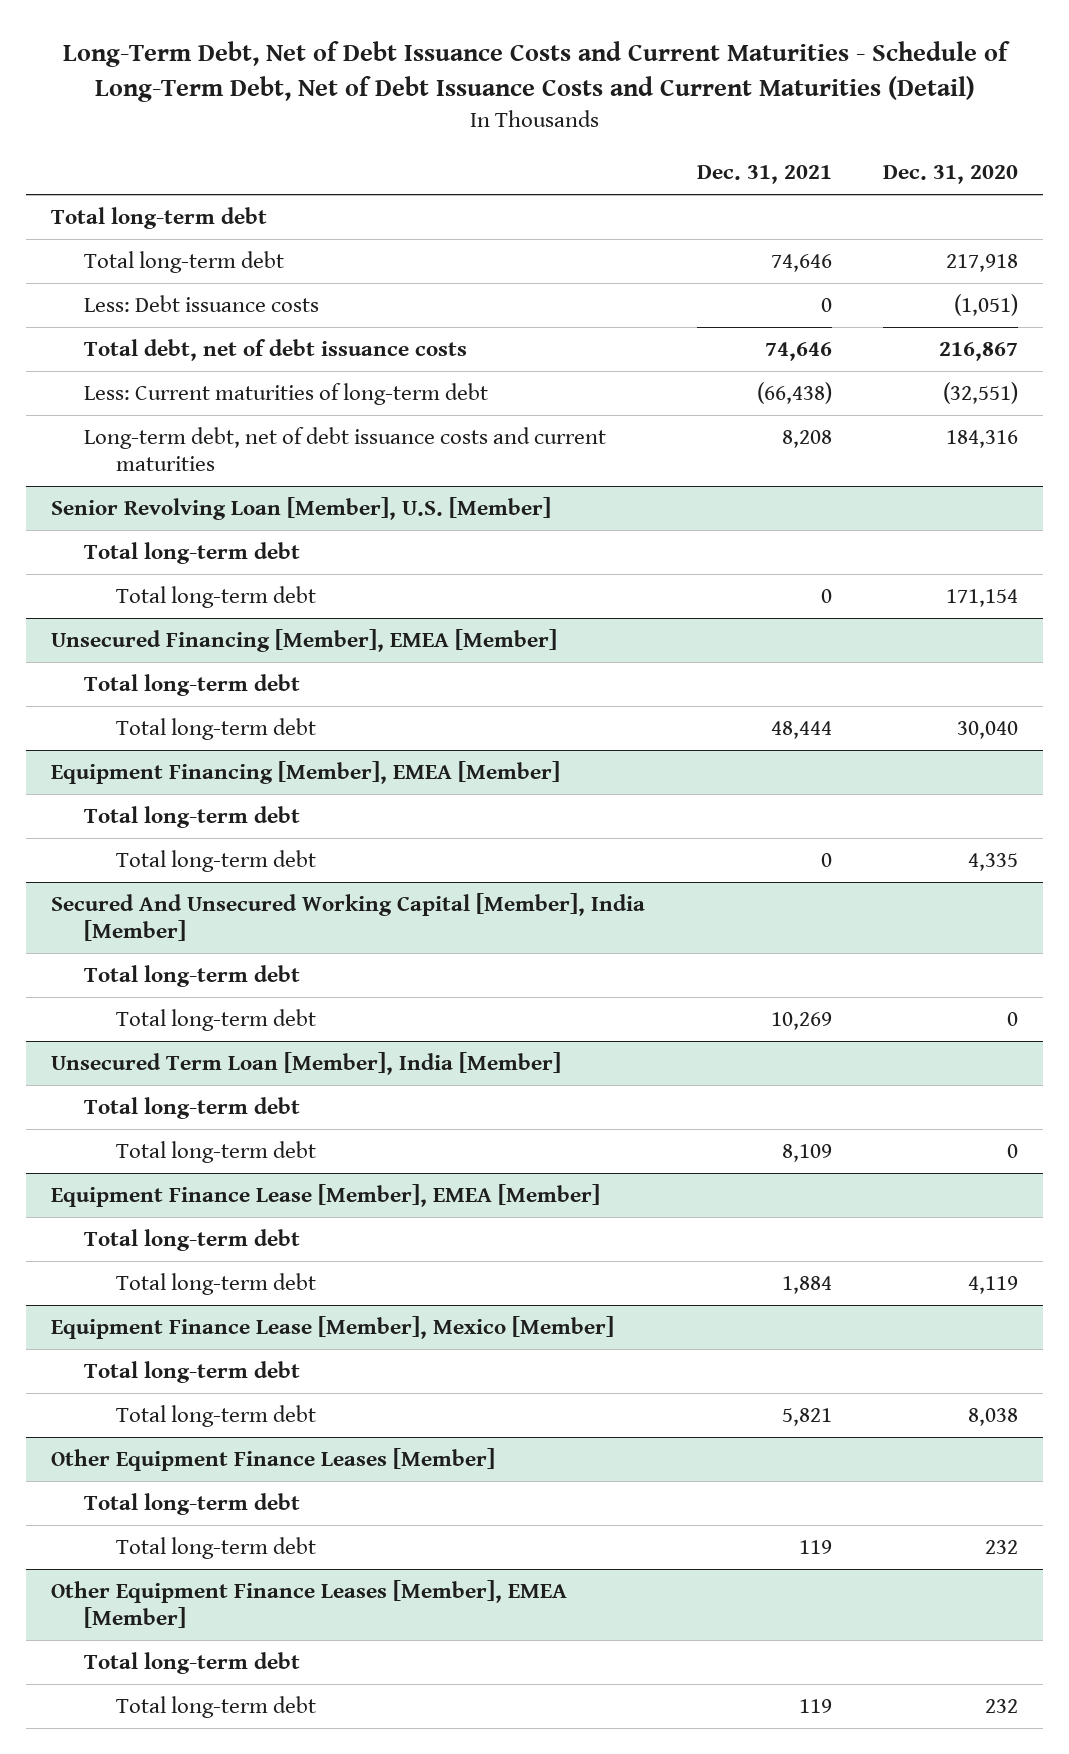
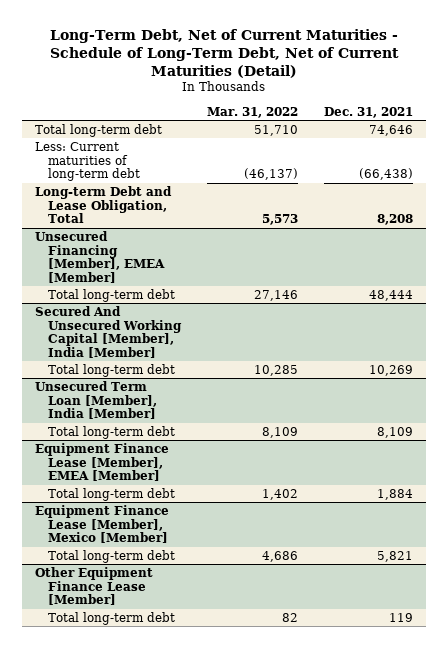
- Long-Term Debt, Net of Debt Issuance Costs and Current Maturities - Schedule of Long-Term Debt, Net of Debt Issuance Costs and Current Maturities (Detail)
+ Long-Term Debt, Net of Current Maturities - Schedule of Long-Term Debt, Net of Current Maturities (Detail)
- | Dec. 31, 2021 | Dec. 31, 2020
+ | Mar. 31, 2022 | Dec. 31, 2021
- Total long-term debt
- Less: Debt issuance costs | 0 | (1,051)
- Total debt, net of debt issuance costs | 74,646 | 216,867
- Long-term debt, net of debt issuance costs and current maturities | 8,208 | 184,316
- Senior Revolving Loan [Member], U.S. [Member]
- Total long-term debt
- Total long-term debt | 0 | 171,154
+ Long-term Debt and Lease Obligation, Total | 5,573 | 8,208
@ Unsecured Financing [Member], EMEA [Member]
- Total long-term debt
- Equipment Financing [Member], EMEA [Member]
- Total long-term debt
- Total long-term debt | 0 | 4,335
@ Secured And Unsecured Working Capital [Member], India [Member]
- Total long-term debt
@ Unsecured Term Loan [Member], India [Member]
- Total long-term debt
@ Equipment Finance Lease [Member], EMEA [Member]
- Total long-term debt
@ Equipment Finance Lease [Member], Mexico [Member]
- Total long-term debt
- Other Equipment Finance Leases [Member]
- Total long-term debt
- Total long-term debt | 119 | 232
- Other Equipment Finance Leases [Member], EMEA [Member]
- Total long-term debt
+ Other Equipment Finance Lease [Member]

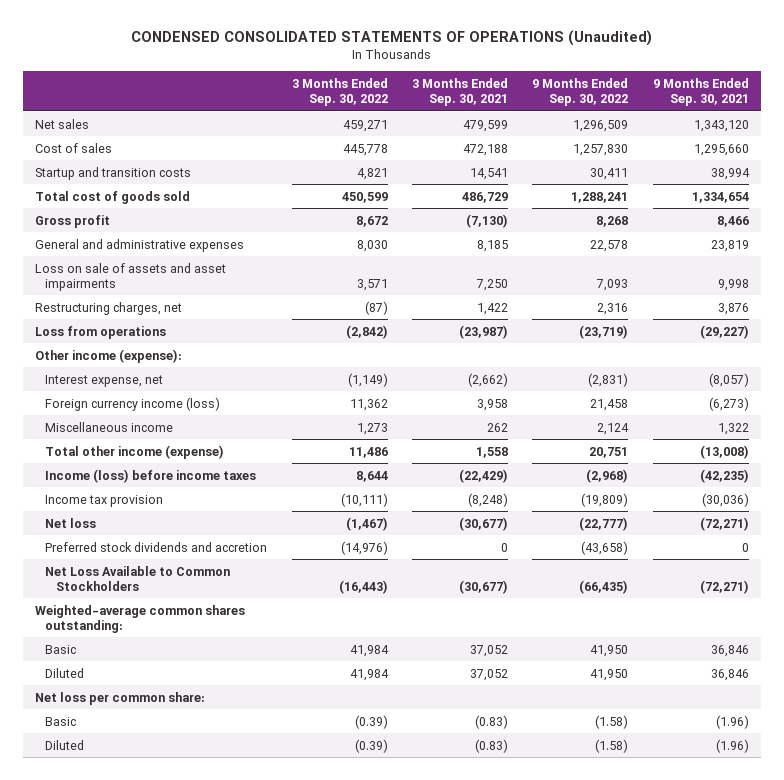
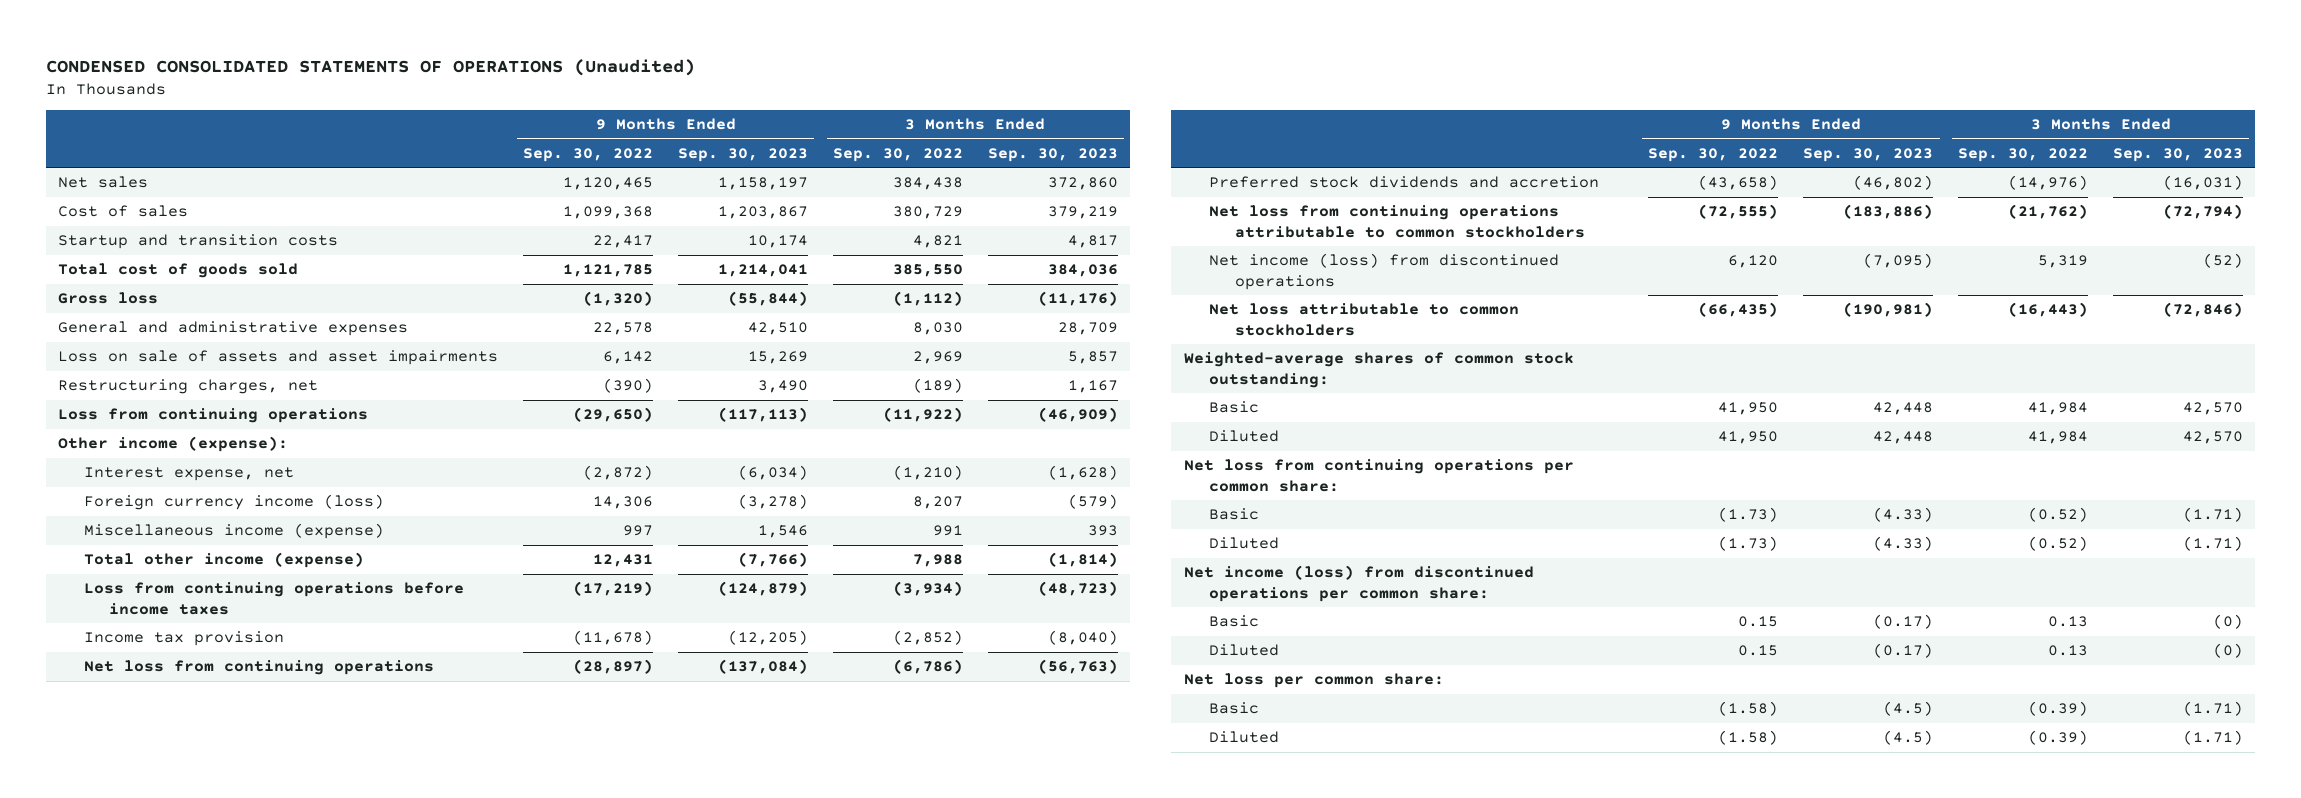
- | 3 Months Ended Sep. 30, 2022 | 3 Months Ended Sep. 30, 2021 | 9 Months Ended Sep. 30, 2022 | 9 Months Ended Sep. 30, 2021
+ | 9 Months Ended Sep. 30, 2022 | 9 Months Ended Sep. 30, 2023 | 3 Months Ended Sep. 30, 2022 | 3 Months Ended Sep. 30, 2023
- Net sales | 459,271 | 479,599 | 1,296,509 | 1,343,120
- Cost of sales | 445,778 | 472,188 | 1,257,830 | 1,295,660
- Startup and transition costs | 4,821 | 14,541 | 30,411 | 38,994
- Total cost of goods sold | 450,599 | 486,729 | 1,288,241 | 1,334,654
- Gross profit | 8,672 | (7,130) | 8,268 | 8,466
+ Net sales | 1,120,465 | 1,158,197 | 384,438 | 372,860
+ Cost of sales | 1,099,368 | 1,203,867 | 380,729 | 379,219
+ Startup and transition costs | 22,417 | 10,174 | 4,821 | 4,817
+ Total cost of goods sold | 1,121,785 | 1,214,041 | 385,550 | 384,036
+ Gross loss | (1,320) | (55,844) | (1,112) | (11,176)
- Loss on sale of assets and asset impairments | 3,571 | 7,250 | 7,093 | 9,998
- Restructuring charges, net | (87) | 1,422 | 2,316 | 3,876
- Loss from operations | (2,842) | (23,987) | (23,719) | (29,227)
+ Loss on sale of assets and asset impairments | 6,142 | 15,269 | 2,969 | 5,857
+ Restructuring charges, net | (390) | 3,490 | (189) | 1,167
+ Loss from continuing operations | (29,650) | (117,113) | (11,922) | (46,909)
- Interest expense, net | (1,149) | (2,662) | (2,831) | (8,057)
- Foreign currency income (loss) | 11,362 | 3,958 | 21,458 | (6,273)
- Miscellaneous income | 1,273 | 262 | 2,124 | 1,322
- Total other income (expense) | 11,486 | 1,558 | 20,751 | (13,008)
- Income (loss) before income taxes | 8,644 | (22,429) | (2,968) | (42,235)
- Income tax provision | (10,111) | (8,248) | (19,809) | (30,036)
- Net loss | (1,467) | (30,677) | (22,777) | (72,271)
+ Interest expense, net | (2,872) | (6,034) | (1,210) | (1,628)
+ Foreign currency income (loss) | 14,306 | (3,278) | 8,207 | (579)
+ Miscellaneous income (expense) | 997 | 1,546 | 991 | 393
+ Total other income (expense) | 12,431 | (7,766) | 7,988 | (1,814)
+ Loss from continuing operations before income taxes | (17,219) | (124,879) | (3,934) | (48,723)
+ Income tax provision | (11,678) | (12,205) | (2,852) | (8,040)
+ Net loss from continuing operations | (28,897) | (137,084) | (6,786) | (56,763)
- Net Loss Available to Common Stockholders | (16,443) | (30,677) | (66,435) | (72,271)
- Weighted-average common shares outstanding:
+ Net loss from continuing operations attributable to common stockholders | (72,555) | (183,886) | (21,762) | (72,794)
+ Net income (loss) from discontinued operations | 6,120 | (7,095) | 5,319 | (52)
+ Net loss attributable to common stockholders | (66,435) | (190,981) | (16,443) | (72,846)
+ Weighted-average shares of common stock outstanding:
+ Net loss from continuing operations per common share:
+ Basic | (1.73) | (4.33) | (0.52) | (1.71)
+ Diluted | (1.73) | (4.33) | (0.52) | (1.71)
+ Net income (loss) from discontinued operations per common share:
+ Basic | 0.15 | (0.17) | 0.13 | (0)
+ Diluted | 0.15 | (0.17) | 0.13 | (0)

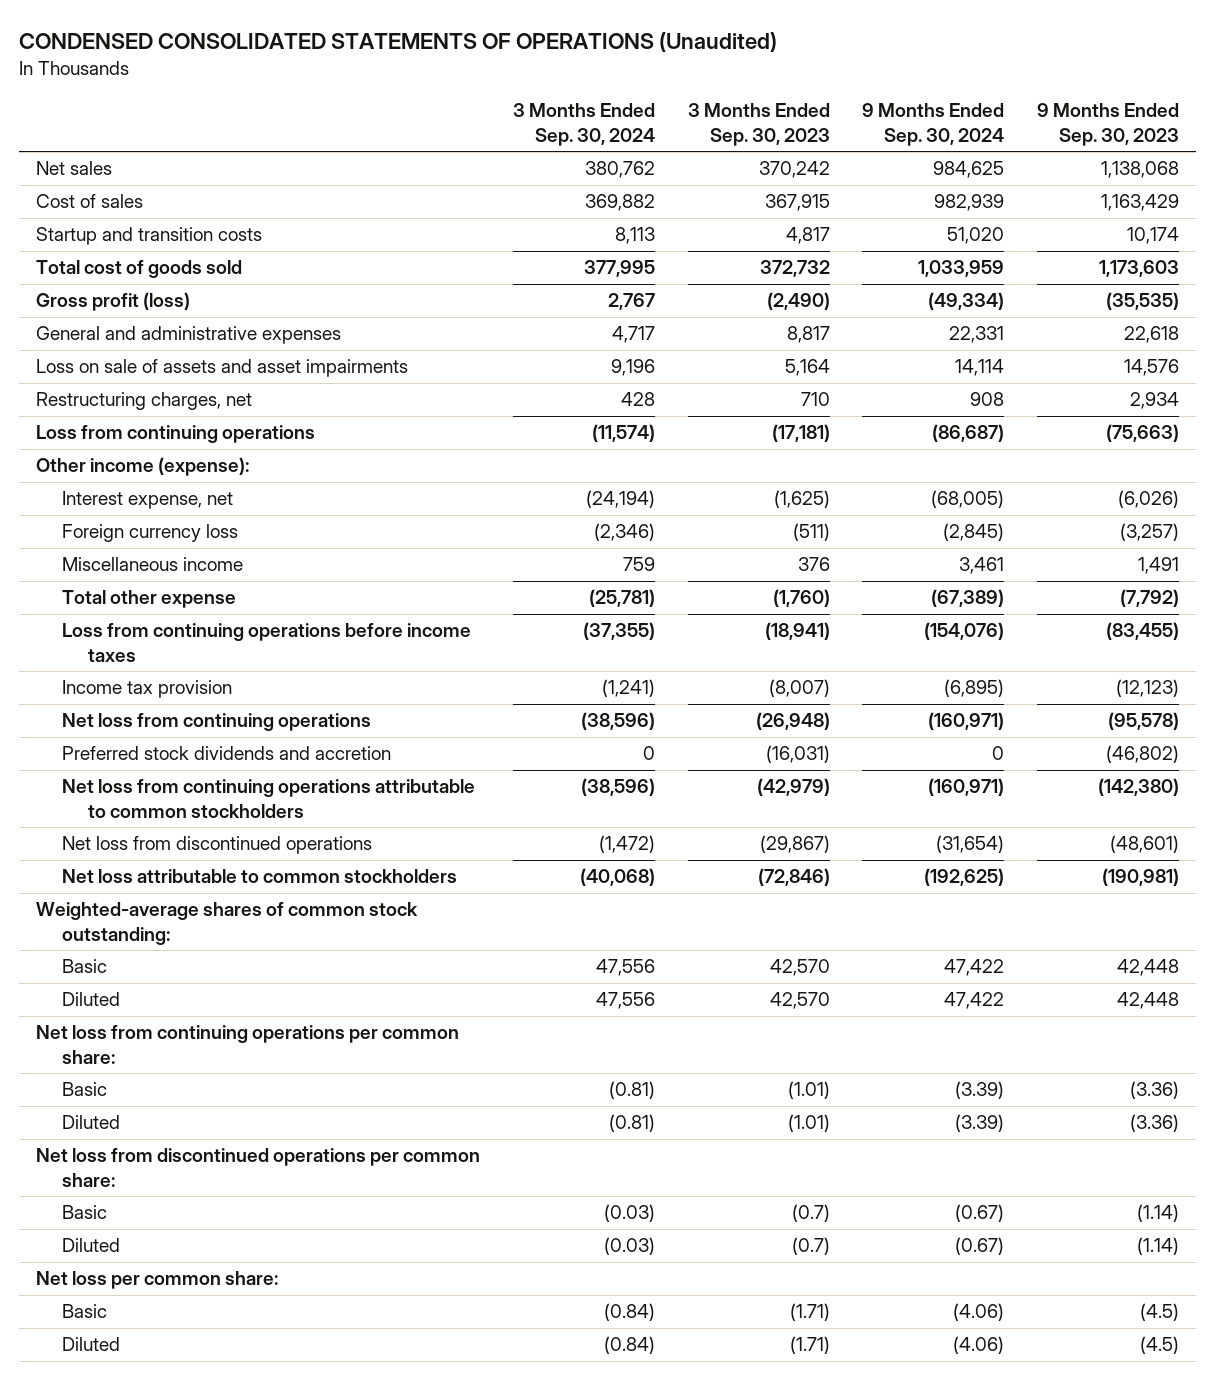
- | 9 Months Ended Sep. 30, 2022 | 9 Months Ended Sep. 30, 2023 | 3 Months Ended Sep. 30, 2022 | 3 Months Ended Sep. 30, 2023
+ | 3 Months Ended Sep. 30, 2024 | 3 Months Ended Sep. 30, 2023 | 9 Months Ended Sep. 30, 2024 | 9 Months Ended Sep. 30, 2023
- Net sales | 1,120,465 | 1,158,197 | 384,438 | 372,860
- Cost of sales | 1,099,368 | 1,203,867 | 380,729 | 379,219
+ Net sales | 380,762 | 370,242 | 984,625 | 1,138,068
+ Cost of sales | 369,882 | 367,915 | 982,939 | 1,163,429
- Total cost of goods sold | 1,121,785 | 1,214,041 | 385,550 | 384,036
- Gross loss | (1,320) | (55,844) | (1,112) | (11,176)
- General and administrative expenses | 22,578 | 42,510 | 8,030 | 28,709
- Loss on sale of assets and asset impairments | 6,142 | 15,269 | 2,969 | 5,857
- Restructuring charges, net | (390) | 3,490 | (189) | 1,167
- Loss from continuing operations | (29,650) | (117,113) | (11,922) | (46,909)
+ Total cost of goods sold | 377,995 | 372,732 | 1,033,959 | 1,173,603
+ Gross profit (loss) | 2,767 | (2,490) | (49,334) | (35,535)
+ General and administrative expenses | 4,717 | 8,817 | 22,331 | 22,618
+ Loss on sale of assets and asset impairments | 9,196 | 5,164 | 14,114 | 14,576
+ Restructuring charges, net | 428 | 710 | 908 | 2,934
+ Loss from continuing operations | (11,574) | (17,181) | (86,687) | (75,663)
- Interest expense, net | (2,872) | (6,034) | (1,210) | (1,628)
- Foreign currency income (loss) | 14,306 | (3,278) | 8,207 | (579)
- Miscellaneous income (expense) | 997 | 1,546 | 991 | 393
- Total other income (expense) | 12,431 | (7,766) | 7,988 | (1,814)
- Loss from continuing operations before income taxes | (17,219) | (124,879) | (3,934) | (48,723)
- Income tax provision | (11,678) | (12,205) | (2,852) | (8,040)
- Net loss from continuing operations | (28,897) | (137,084) | (6,786) | (56,763)
+ Interest expense, net | (24,194) | (1,625) | (68,005) | (6,026)
+ Foreign currency loss | (2,346) | (511) | (2,845) | (3,257)
+ Miscellaneous income | 759 | 376 | 3,461 | 1,491
+ Total other expense | (25,781) | (1,760) | (67,389) | (7,792)
+ Loss from continuing operations before income taxes | (37,355) | (18,941) | (154,076) | (83,455)
+ Income tax provision | (1,241) | (8,007) | (6,895) | (12,123)
+ Net loss from continuing operations | (38,596) | (26,948) | (160,971) | (95,578)
- Net loss from continuing operations attributable to common stockholders | (72,555) | (183,886) | (21,762) | (72,794)
- Net income (loss) from discontinued operations | 6,120 | (7,095) | 5,319 | (52)
+ Net loss from continuing operations attributable to common stockholders | (38,596) | (42,979) | (160,971) | (142,380)
+ Net loss from discontinued operations | (1,472) | (29,867) | (31,654) | (48,601)
- Basic | (1.73) | (4.33) | (0.52) | (1.71)
- Diluted | (1.73) | (4.33) | (0.52) | (1.71)
- Net income (loss) from discontinued operations per common share:
- Basic | 0.15 | (0.17) | 0.13 | (0)
- Diluted | 0.15 | (0.17) | 0.13 | (0)
+ Basic | (0.81) | (1.01) | (3.39) | (3.36)
+ Diluted | (0.81) | (1.01) | (3.39) | (3.36)
+ Net loss from discontinued operations per common share:
+ Basic | (0.03) | (0.7) | (0.67) | (1.14)
+ Diluted | (0.03) | (0.7) | (0.67) | (1.14)

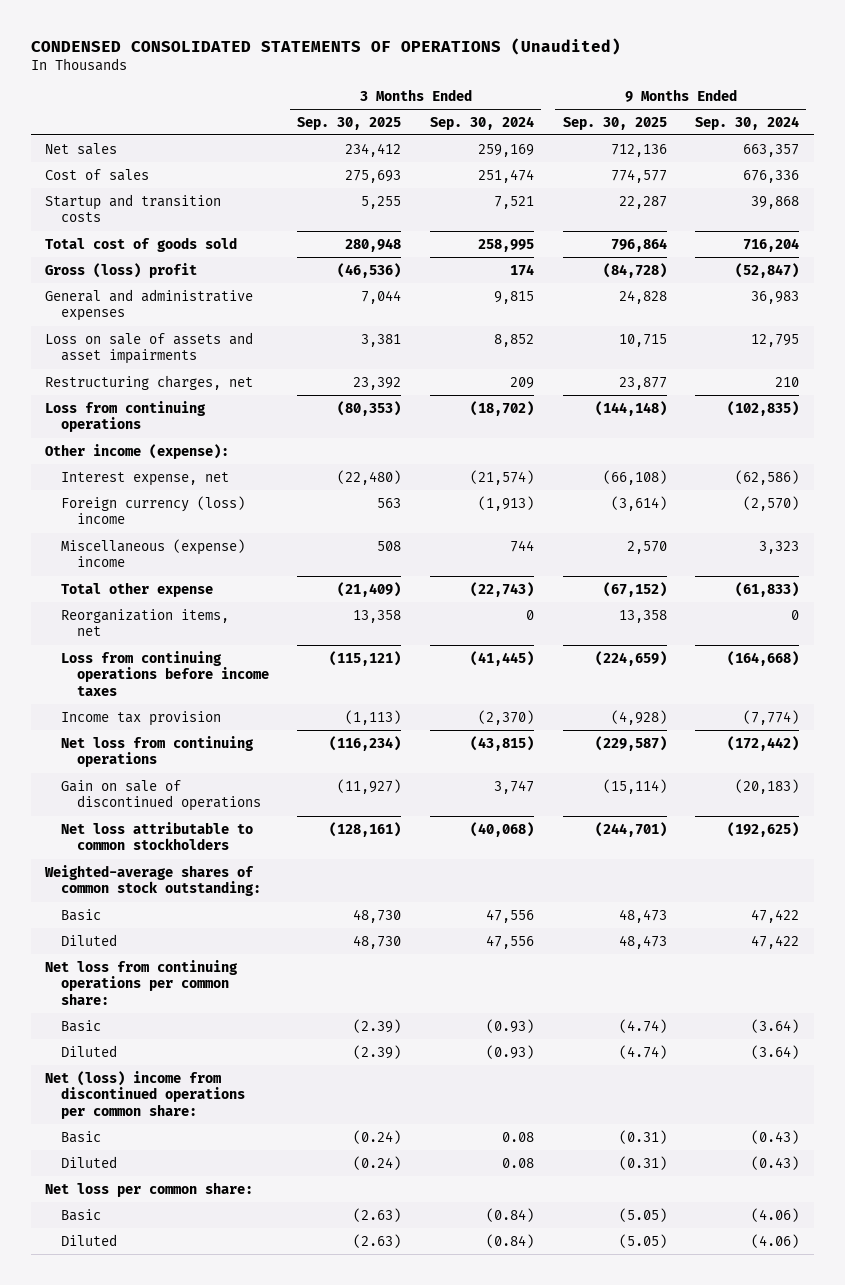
- | 3 Months Ended Sep. 30, 2024 | 3 Months Ended Sep. 30, 2023 | 9 Months Ended Sep. 30, 2024 | 9 Months Ended Sep. 30, 2023
+ | 3 Months Ended Sep. 30, 2025 | 3 Months Ended Sep. 30, 2024 | 9 Months Ended Sep. 30, 2025 | 9 Months Ended Sep. 30, 2024
- Net sales | 380,762 | 370,242 | 984,625 | 1,138,068
- Cost of sales | 369,882 | 367,915 | 982,939 | 1,163,429
- Startup and transition costs | 8,113 | 4,817 | 51,020 | 10,174
- Total cost of goods sold | 377,995 | 372,732 | 1,033,959 | 1,173,603
- Gross profit (loss) | 2,767 | (2,490) | (49,334) | (35,535)
- General and administrative expenses | 4,717 | 8,817 | 22,331 | 22,618
- Loss on sale of assets and asset impairments | 9,196 | 5,164 | 14,114 | 14,576
- Restructuring charges, net | 428 | 710 | 908 | 2,934
- Loss from continuing operations | (11,574) | (17,181) | (86,687) | (75,663)
+ Net sales | 234,412 | 259,169 | 712,136 | 663,357
+ Cost of sales | 275,693 | 251,474 | 774,577 | 676,336
+ Startup and transition costs | 5,255 | 7,521 | 22,287 | 39,868
+ Total cost of goods sold | 280,948 | 258,995 | 796,864 | 716,204
+ Gross (loss) profit | (46,536) | 174 | (84,728) | (52,847)
+ General and administrative expenses | 7,044 | 9,815 | 24,828 | 36,983
+ Loss on sale of assets and asset impairments | 3,381 | 8,852 | 10,715 | 12,795
+ Restructuring charges, net | 23,392 | 209 | 23,877 | 210
+ Loss from continuing operations | (80,353) | (18,702) | (144,148) | (102,835)
- Interest expense, net | (24,194) | (1,625) | (68,005) | (6,026)
- Foreign currency loss | (2,346) | (511) | (2,845) | (3,257)
- Miscellaneous income | 759 | 376 | 3,461 | 1,491
- Total other expense | (25,781) | (1,760) | (67,389) | (7,792)
- Loss from continuing operations before income taxes | (37,355) | (18,941) | (154,076) | (83,455)
- Income tax provision | (1,241) | (8,007) | (6,895) | (12,123)
- Net loss from continuing operations | (38,596) | (26,948) | (160,971) | (95,578)
- Preferred stock dividends and accretion | 0 | (16,031) | 0 | (46,802)
- Net loss from continuing operations attributable to common stockholders | (38,596) | (42,979) | (160,971) | (142,380)
- Net loss from discontinued operations | (1,472) | (29,867) | (31,654) | (48,601)
+ Interest expense, net | (22,480) | (21,574) | (66,108) | (62,586)
+ Foreign currency (loss) income | 563 | (1,913) | (3,614) | (2,570)
+ Miscellaneous (expense) income | 508 | 744 | 2,570 | 3,323
+ Total other expense | (21,409) | (22,743) | (67,152) | (61,833)
+ Reorganization items, net | 13,358 | 0 | 13,358 | 0
+ Loss from continuing operations before income taxes | (115,121) | (41,445) | (224,659) | (164,668)
+ Income tax provision | (1,113) | (2,370) | (4,928) | (7,774)
+ Net loss from continuing operations | (116,234) | (43,815) | (229,587) | (172,442)
+ Gain on sale of discontinued operations | (11,927) | 3,747 | (15,114) | (20,183)
- Basic | (0.81) | (1.01) | (3.39) | (3.36)
- Diluted | (0.81) | (1.01) | (3.39) | (3.36)
- Net loss from discontinued operations per common share:
- Basic | (0.03) | (0.7) | (0.67) | (1.14)
- Diluted | (0.03) | (0.7) | (0.67) | (1.14)
+ Basic | (2.39) | (0.93) | (4.74) | (3.64)
+ Diluted | (2.39) | (0.93) | (4.74) | (3.64)
+ Net (loss) income from discontinued operations per common share:
+ Basic | (0.24) | 0.08 | (0.31) | (0.43)
+ Diluted | (0.24) | 0.08 | (0.31) | (0.43)

